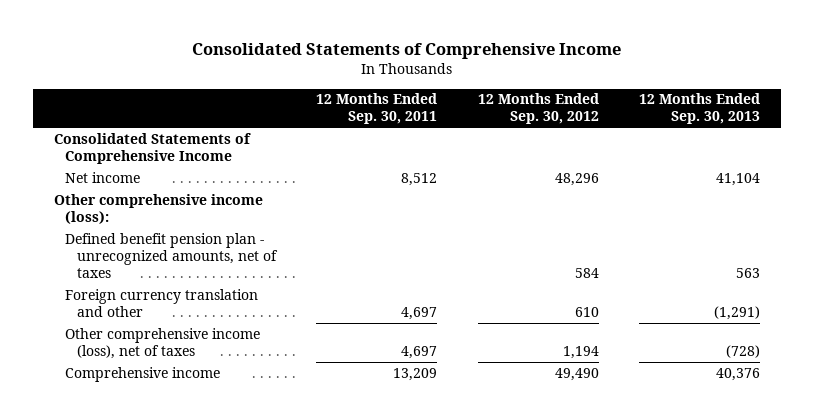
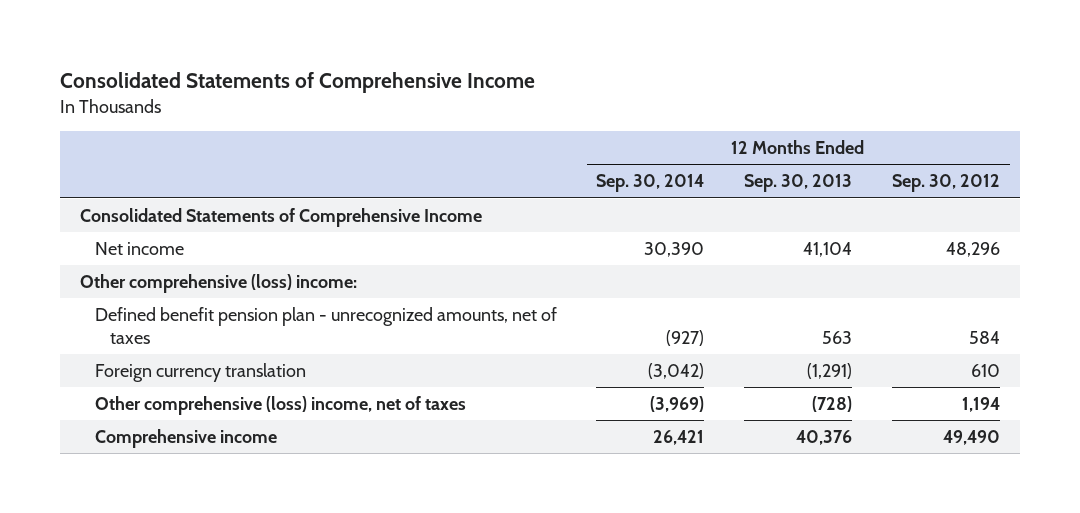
- | 12 Months Ended Sep. 30, 2011 | 12 Months Ended Sep. 30, 2012 | 12 Months Ended Sep. 30, 2013
+ | 12 Months Ended Sep. 30, 2014 | 12 Months Ended Sep. 30, 2013 | 12 Months Ended Sep. 30, 2012
- Other comprehensive income (loss):
+ Other comprehensive (loss) income:
- Foreign currency translation and other | 4,697 | 610 | (1,291)
- Other comprehensive income (loss), net of taxes | 4,697 | 1,194 | (728)
+ Foreign currency translation | (3,042) | (1,291) | 610
+ Other comprehensive (loss) income, net of taxes | (3,969) | (728) | 1,194

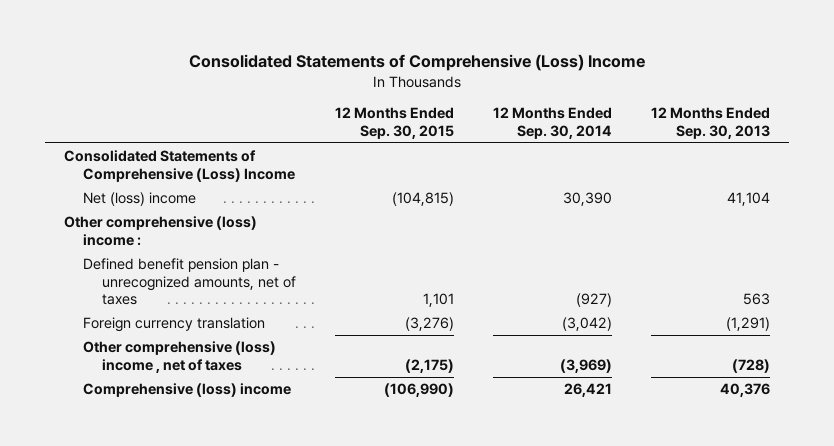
- Consolidated Statements of Comprehensive Income
+ Consolidated Statements of Comprehensive (Loss) Income
- | 12 Months Ended Sep. 30, 2014 | 12 Months Ended Sep. 30, 2013 | 12 Months Ended Sep. 30, 2012
+ | 12 Months Ended Sep. 30, 2015 | 12 Months Ended Sep. 30, 2014 | 12 Months Ended Sep. 30, 2013
- Consolidated Statements of Comprehensive Income
- Net income | 30,390 | 41,104 | 48,296
- Other comprehensive (loss) income:
+ Consolidated Statements of Comprehensive (Loss) Income
+ Net (loss) income | (104,815) | 30,390 | 41,104
+ Other comprehensive (loss) income :
- Other comprehensive (loss) income, net of taxes | (3,969) | (728) | 1,194
- Comprehensive income | 26,421 | 40,376 | 49,490
+ Other comprehensive (loss) income , net of taxes | (2,175) | (3,969) | (728)
+ Comprehensive (loss) income | (106,990) | 26,421 | 40,376

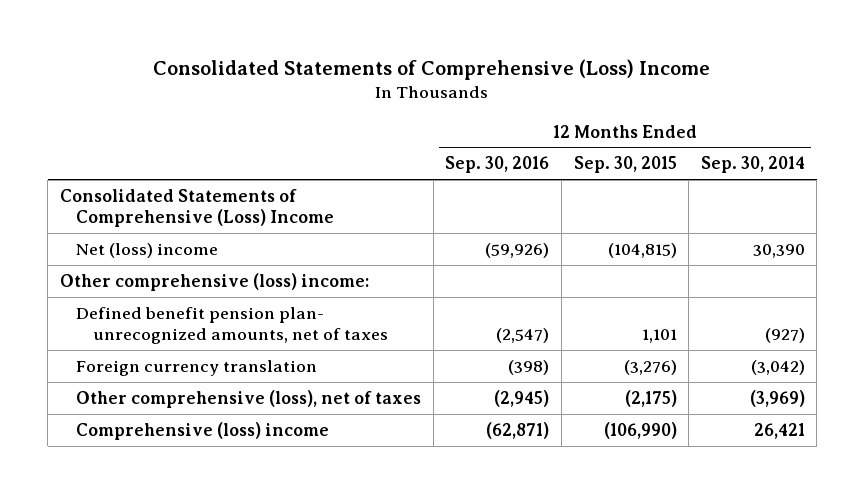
- | 12 Months Ended Sep. 30, 2015 | 12 Months Ended Sep. 30, 2014 | 12 Months Ended Sep. 30, 2013
+ | 12 Months Ended Sep. 30, 2016 | 12 Months Ended Sep. 30, 2015 | 12 Months Ended Sep. 30, 2014
- Other comprehensive (loss) income :
- Defined benefit pension plan - unrecognized amounts, net of taxes | 1,101 | (927) | 563
+ Other comprehensive (loss) income:
+ Defined benefit pension plan- unrecognized amounts, net of taxes | (2,547) | 1,101 | (927)
- Other comprehensive (loss) income , net of taxes | (2,175) | (3,969) | (728)
+ Other comprehensive (loss), net of taxes | (2,945) | (2,175) | (3,969)

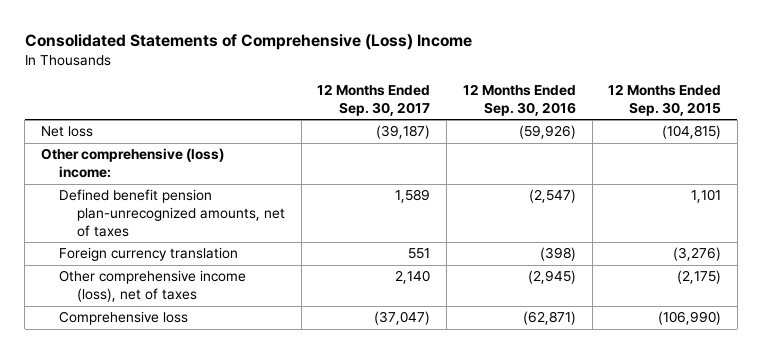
- | 12 Months Ended Sep. 30, 2016 | 12 Months Ended Sep. 30, 2015 | 12 Months Ended Sep. 30, 2014
+ | 12 Months Ended Sep. 30, 2017 | 12 Months Ended Sep. 30, 2016 | 12 Months Ended Sep. 30, 2015
- Consolidated Statements of Comprehensive (Loss) Income
- Net (loss) income | (59,926) | (104,815) | 30,390
+ Net loss | (39,187) | (59,926) | (104,815)
- Defined benefit pension plan- unrecognized amounts, net of taxes | (2,547) | 1,101 | (927)
+ Defined benefit pension plan-unrecognized amounts, net of taxes | 1,589 | (2,547) | 1,101
- Other comprehensive (loss), net of taxes | (2,945) | (2,175) | (3,969)
- Comprehensive (loss) income | (62,871) | (106,990) | 26,421
+ Other comprehensive income (loss), net of taxes | 2,140 | (2,945) | (2,175)
+ Comprehensive loss | (37,047) | (62,871) | (106,990)

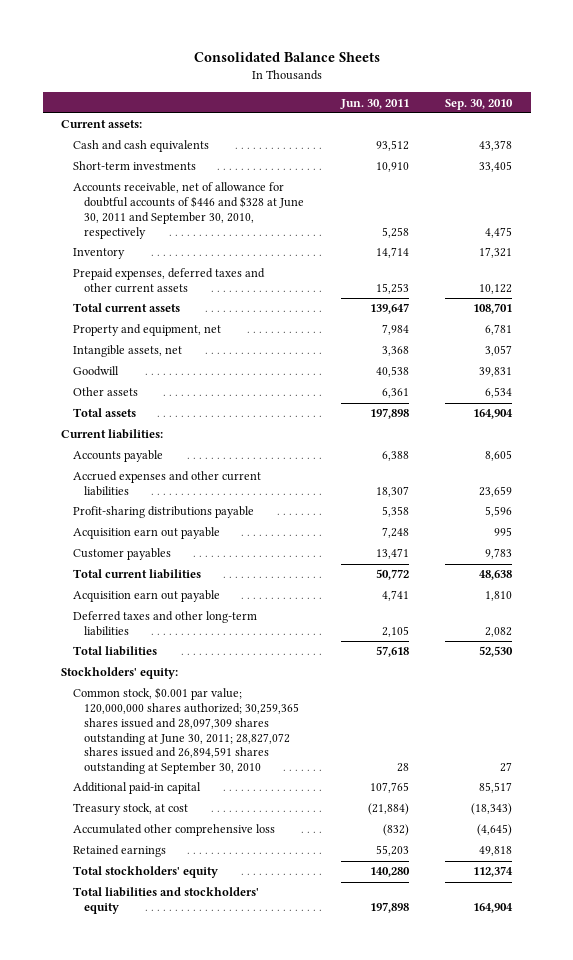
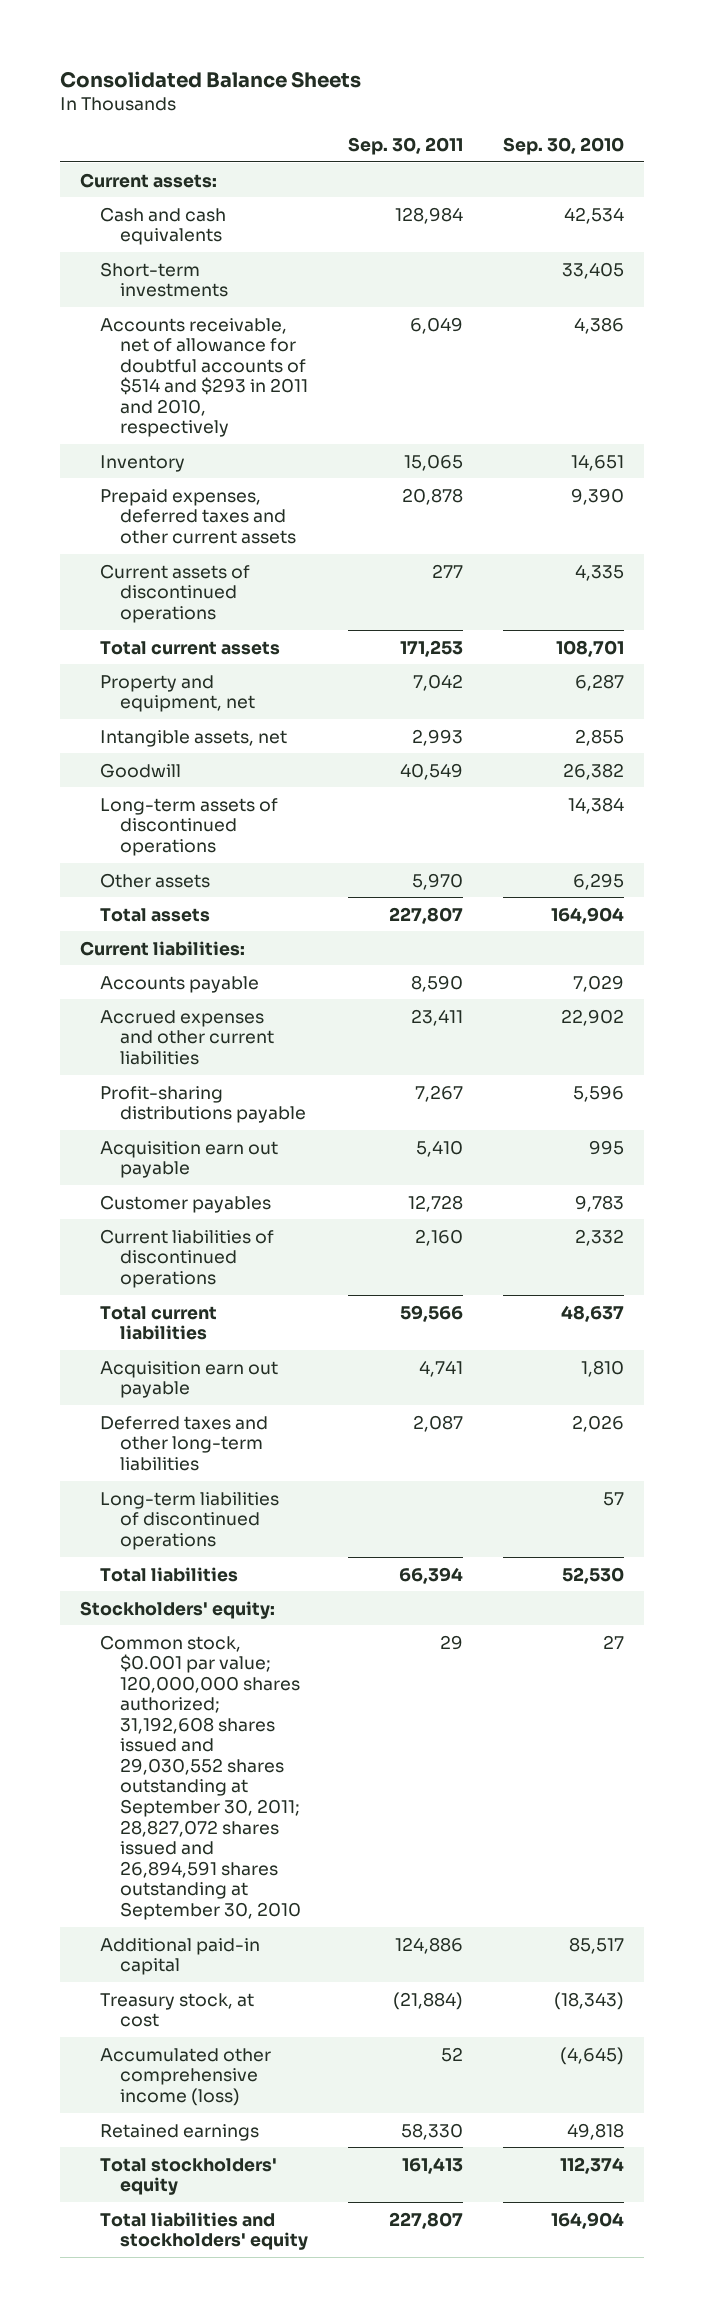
- | Jun. 30, 2011 | Sep. 30, 2010
+ | Sep. 30, 2011 | Sep. 30, 2010
- Cash and cash equivalents | 93,512 | 43,378
+ Cash and cash equivalents | 128,984 | 42,534
- Accounts receivable, net of allowance for doubtful accounts of $446 and $328 at June 30, 2011 and September 30, 2010, respectively | 5,258 | 4,475
- Inventory | 14,714 | 17,321
- Prepaid expenses, deferred taxes and other current assets | 15,253 | 10,122
+ Accounts receivable, net of allowance for doubtful accounts of $514 and $293 in 2011 and 2010, respectively | 6,049 | 4,386
+ Inventory | 15,065 | 14,651
+ Prepaid expenses, deferred taxes and other current assets | 20,878 | 9,390
+ Current assets of discontinued operations | 277 | 4,335
- Property and equipment, net | 7,984 | 6,781
- Intangible assets, net | 3,368 | 3,057
- Goodwill | 40,538 | 39,831
- Other assets | 6,361 | 6,534
+ Property and equipment, net | 7,042 | 6,287
+ Intangible assets, net | 2,993 | 2,855
+ Goodwill | 40,549 | 26,382
+ Long-term assets of discontinued operations | | 14,384
+ Other assets | 5,970 | 6,295
- Accounts payable | 6,388 | 8,605
- Accrued expenses and other current liabilities | 18,307 | 23,659
+ Accounts payable | 8,590 | 7,029
+ Accrued expenses and other current liabilities | 23,411 | 22,902
- Total current liabilities | 50,772 | 48,638
+ Current liabilities of discontinued operations | 2,160 | 2,332
+ Total current liabilities | 59,566 | 48,637
- Deferred taxes and other long-term liabilities | 2,105 | 2,082
+ Deferred taxes and other long-term liabilities | 2,087 | 2,026
+ Long-term liabilities of discontinued operations | | 57
- Common stock, $0.001 par value; 120,000,000 shares authorized; 30,259,365 shares issued and 28,097,309 shares outstanding at June 30, 2011; 28,827,072 shares issued and 26,894,591 shares outstanding at September 30, 2010 | 28 | 27
+ Common stock, $0.001 par value; 120,000,000 shares authorized; 31,192,608 shares issued and 29,030,552 shares outstanding at September 30, 2011; 28,827,072 shares issued and 26,894,591 shares outstanding at September 30, 2010 | 29 | 27
- Accumulated other comprehensive loss | (832) | (4,645)
+ Accumulated other comprehensive income (loss) | 52 | (4,645)

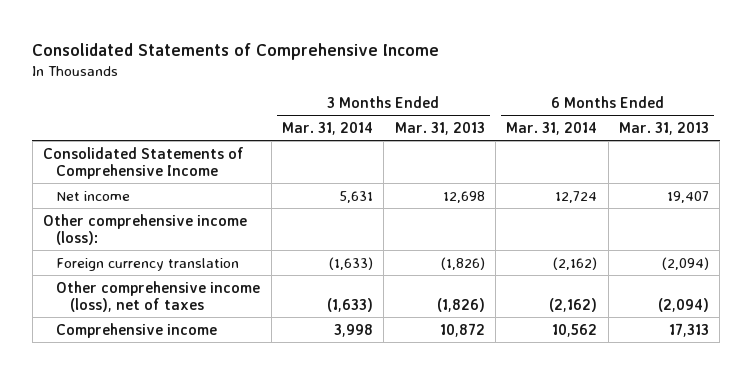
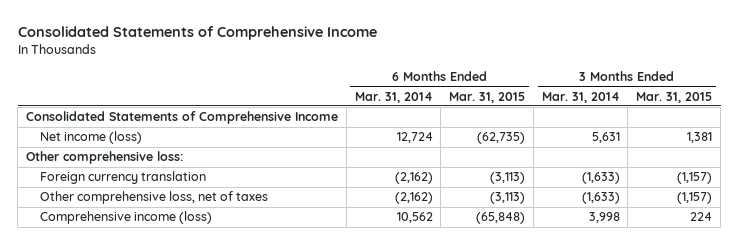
- | 3 Months Ended Mar. 31, 2014 | 3 Months Ended Mar. 31, 2013 | 6 Months Ended Mar. 31, 2014 | 6 Months Ended Mar. 31, 2013
+ | 6 Months Ended Mar. 31, 2014 | 6 Months Ended Mar. 31, 2015 | 3 Months Ended Mar. 31, 2014 | 3 Months Ended Mar. 31, 2015
- Net income | 5,631 | 12,698 | 12,724 | 19,407
- Other comprehensive income (loss):
+ Net income (loss) | 12,724 | (62,735) | 5,631 | 1,381
+ Other comprehensive loss:
- Other comprehensive income (loss), net of taxes | (1,633) | (1,826) | (2,162) | (2,094)
- Comprehensive income | 3,998 | 10,872 | 10,562 | 17,313
+ Other comprehensive loss, net of taxes | (2,162) | (3,113) | (1,633) | (1,157)
+ Comprehensive income (loss) | 10,562 | (65,848) | 3,998 | 224

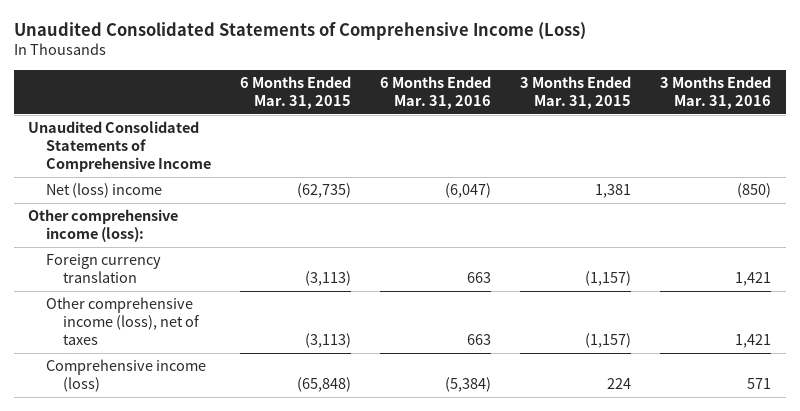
- Consolidated Statements of Comprehensive Income
+ Unaudited Consolidated Statements of Comprehensive Income (Loss)
- | 6 Months Ended Mar. 31, 2014 | 6 Months Ended Mar. 31, 2015 | 3 Months Ended Mar. 31, 2014 | 3 Months Ended Mar. 31, 2015
+ | 6 Months Ended Mar. 31, 2015 | 6 Months Ended Mar. 31, 2016 | 3 Months Ended Mar. 31, 2015 | 3 Months Ended Mar. 31, 2016
- Consolidated Statements of Comprehensive Income
- Net income (loss) | 12,724 | (62,735) | 5,631 | 1,381
- Other comprehensive loss:
+ Unaudited Consolidated Statements of Comprehensive Income
+ Net (loss) income | (62,735) | (6,047) | 1,381 | (850)
+ Other comprehensive income (loss):
- Other comprehensive loss, net of taxes | (2,162) | (3,113) | (1,633) | (1,157)
+ Other comprehensive income (loss), net of taxes | (3,113) | 663 | (1,157) | 1,421

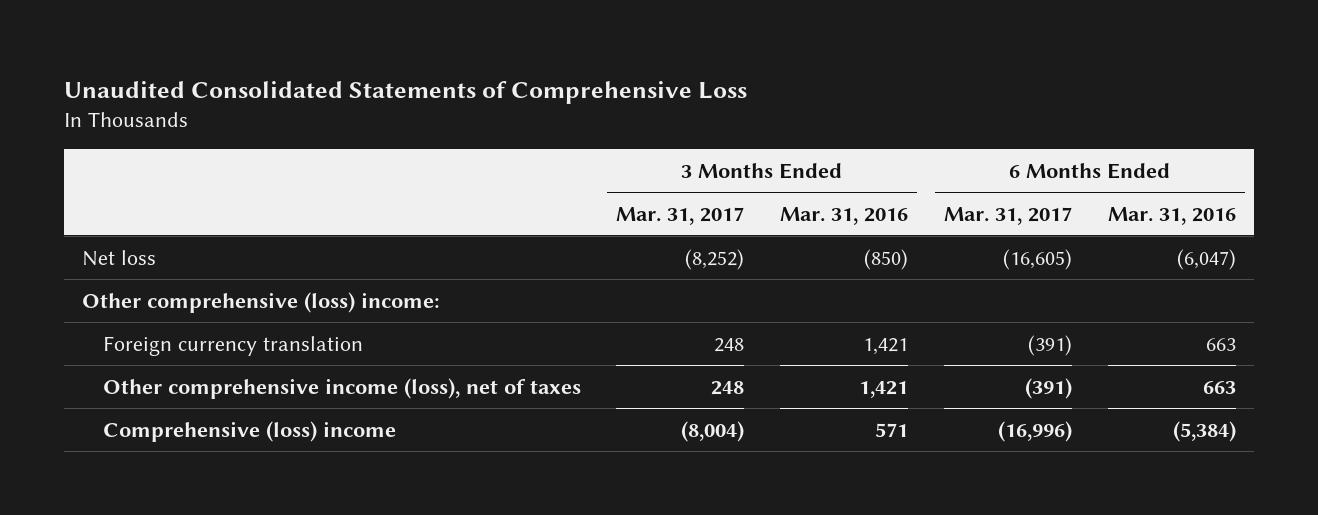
- Unaudited Consolidated Statements of Comprehensive Income (Loss)
+ Unaudited Consolidated Statements of Comprehensive Loss
- | 6 Months Ended Mar. 31, 2015 | 6 Months Ended Mar. 31, 2016 | 3 Months Ended Mar. 31, 2015 | 3 Months Ended Mar. 31, 2016
+ | 3 Months Ended Mar. 31, 2017 | 3 Months Ended Mar. 31, 2016 | 6 Months Ended Mar. 31, 2017 | 6 Months Ended Mar. 31, 2016
- Unaudited Consolidated Statements of Comprehensive Income
- Net (loss) income | (62,735) | (6,047) | 1,381 | (850)
- Other comprehensive income (loss):
+ Net loss | (8,252) | (850) | (16,605) | (6,047)
+ Other comprehensive (loss) income:
- Comprehensive income (loss) | (65,848) | (5,384) | 224 | 571
+ Comprehensive (loss) income | (8,004) | 571 | (16,996) | (5,384)

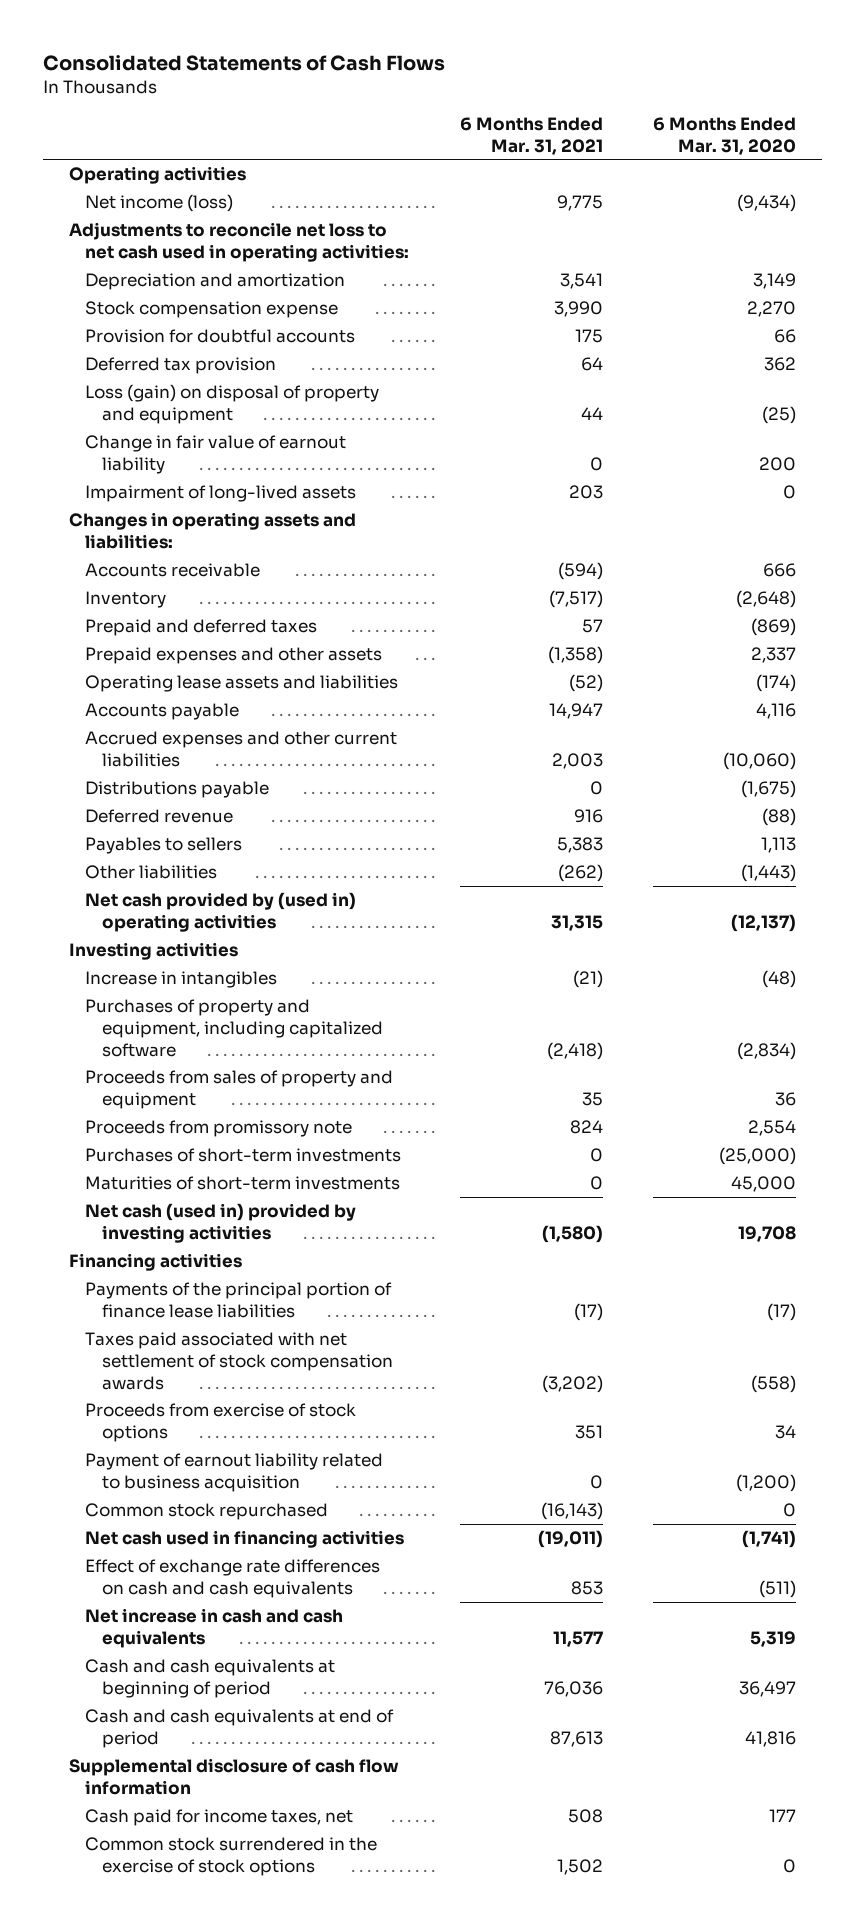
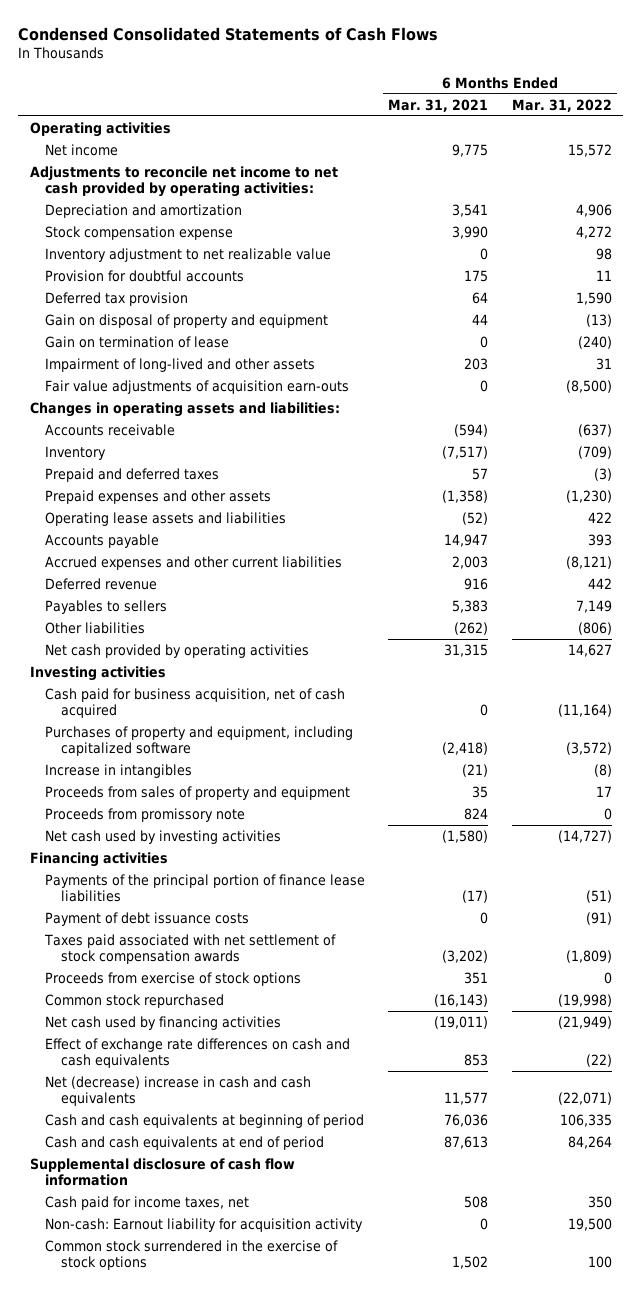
- Consolidated Statements of Cash Flows
+ Condensed Consolidated Statements of Cash Flows
- | 6 Months Ended Mar. 31, 2021 | 6 Months Ended Mar. 31, 2020
+ | 6 Months Ended Mar. 31, 2021 | 6 Months Ended Mar. 31, 2022
- Net income (loss) | 9,775 | (9,434)
- Adjustments to reconcile net loss to net cash used in operating activities:
+ Net income | 9,775 | 15,572
+ Adjustments to reconcile net income to net cash provided by operating activities:
+ Inventory adjustment to net realizable value | 0 | 98
- Loss (gain) on disposal of property and equipment | 44 | (25)
- Change in fair value of earnout liability | 0 | 200
- Impairment of long-lived assets | 203 | 0
+ Gain on disposal of property and equipment | 44 | (13)
+ Gain on termination of lease | 0 | (240)
+ Impairment of long-lived and other assets | 203 | 31
+ Fair value adjustments of acquisition earn-outs | 0 | (8,500)
- Distributions payable | 0 | (1,675)
- Net cash provided by (used in) operating activities | 31,315 | (12,137)
+ Net cash provided by operating activities | 31,315 | 14,627
+ Cash paid for business acquisition, net of cash acquired | 0 | (11,164)
moved down: Increase in intangibles | (21) | (8)
- Purchases of short-term investments | 0 | (25,000)
- Maturities of short-term investments | 0 | 45,000
- Net cash (used in) provided by investing activities | (1,580) | 19,708
+ Net cash used by investing activities | (1,580) | (14,727)
+ Payment of debt issuance costs | 0 | (91)
- Payment of earnout liability related to business acquisition | 0 | (1,200)
- Net cash used in financing activities | (19,011) | (1,741)
+ Net cash used by financing activities | (19,011) | (21,949)
- Net increase in cash and cash equivalents | 11,577 | 5,319
+ Net (decrease) increase in cash and cash equivalents | 11,577 | (22,071)
+ Non-cash: Earnout liability for acquisition activity | 0 | 19,500

